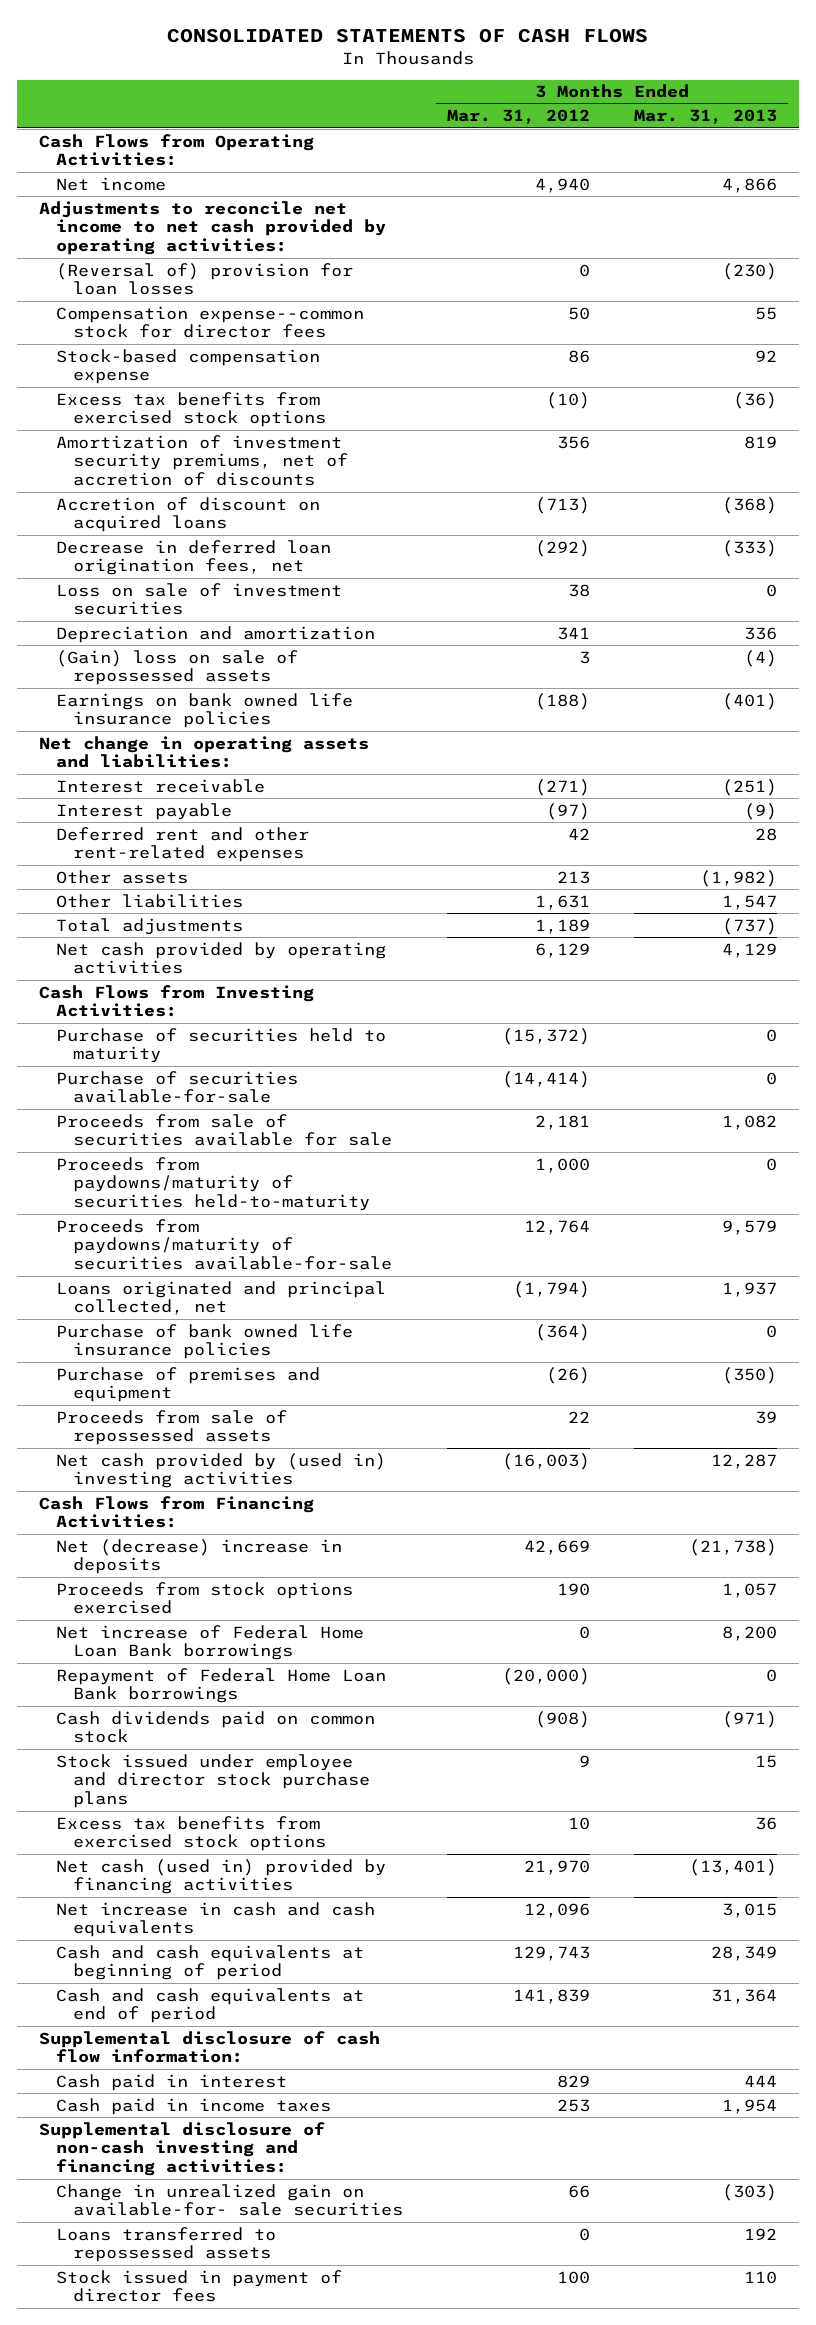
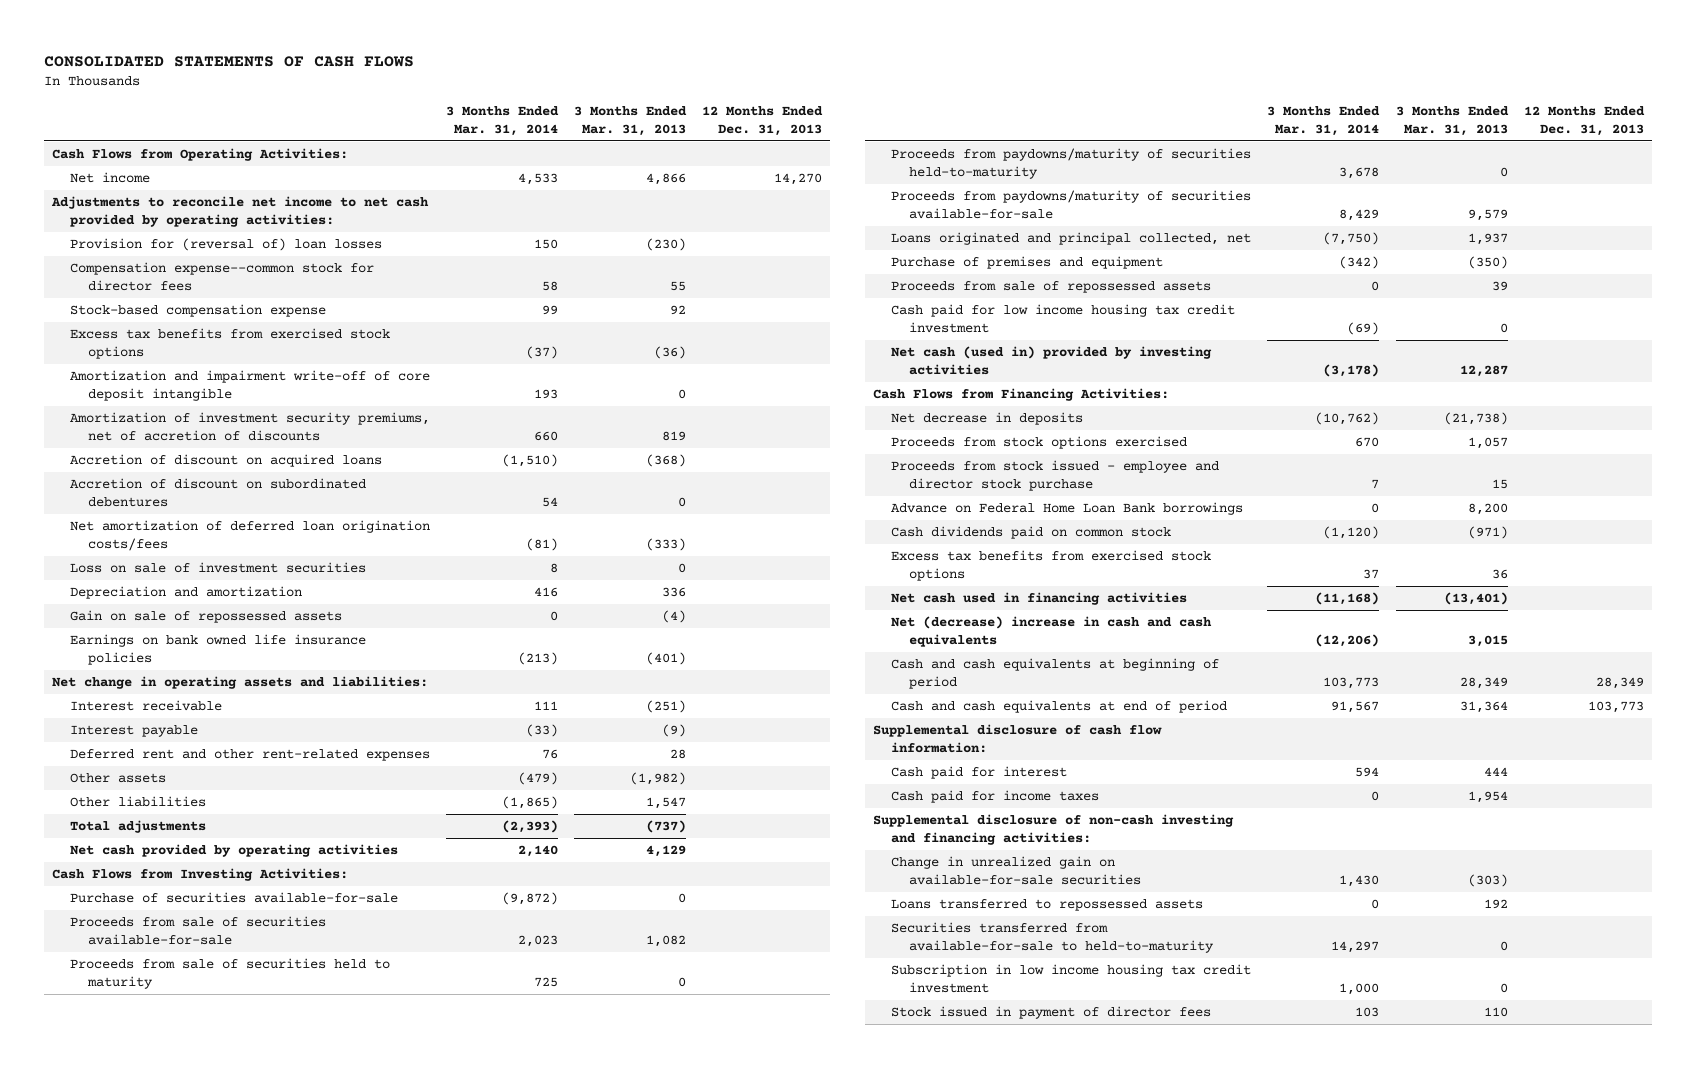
- | 3 Months Ended Mar. 31, 2012 | 3 Months Ended Mar. 31, 2013
+ | 3 Months Ended Mar. 31, 2014 | 3 Months Ended Mar. 31, 2013 | 12 Months Ended Dec. 31, 2013
- (Reversal of) provision for loan losses | 0 | (230)
+ Provision for (reversal of) loan losses | 150 | (230) |
+ Amortization and impairment write-off of core deposit intangible | 193 | 0 |
- Decrease in deferred loan origination fees, net | (292) | (333)
+ Accretion of discount on subordinated debentures | 54 | 0 |
+ Net amortization of deferred loan origination costs/fees | (81) | (333) |
- (Gain) loss on sale of repossessed assets | 3 | (4)
+ Gain on sale of repossessed assets | 0 | (4) |
- Purchase of securities held to maturity | (15,372) | 0
- Proceeds from sale of securities available for sale | 2,181 | 1,082
+ Proceeds from sale of securities available-for-sale | 2,023 | 1,082 |
+ Proceeds from sale of securities held to maturity | 725 | 0 |
- Purchase of bank owned life insurance policies | (364) | 0
- Net cash provided by (used in) investing activities | (16,003) | 12,287
+ Cash paid for low income housing tax credit investment | (69) | 0 |
+ Net cash (used in) provided by investing activities | (3,178) | 12,287 |
- Net (decrease) increase in deposits | 42,669 | (21,738)
+ Net decrease in deposits | (10,762) | (21,738) |
- Net increase of Federal Home Loan Bank borrowings | 0 | 8,200
- Repayment of Federal Home Loan Bank borrowings | (20,000) | 0
+ Proceeds from stock issued - employee and director stock purchase | 7 | 15 |
+ Advance on Federal Home Loan Bank borrowings | 0 | 8,200 |
- Stock issued under employee and director stock purchase plans | 9 | 15
- Net cash (used in) provided by financing activities | 21,970 | (13,401)
- Net increase in cash and cash equivalents | 12,096 | 3,015
+ Net cash used in financing activities | (11,168) | (13,401) |
+ Net (decrease) increase in cash and cash equivalents | (12,206) | 3,015 |
- Cash paid in interest | 829 | 444
- Cash paid in income taxes | 253 | 1,954
+ Cash paid for interest | 594 | 444 |
+ Cash paid for income taxes | 0 | 1,954 |
- Change in unrealized gain on available-for- sale securities | 66 | (303)
+ Change in unrealized gain on available-for-sale securities | 1,430 | (303) |
+ Securities transferred from available-for-sale to held-to-maturity | 14,297 | 0 |
+ Subscription in low income housing tax credit investment | 1,000 | 0 |

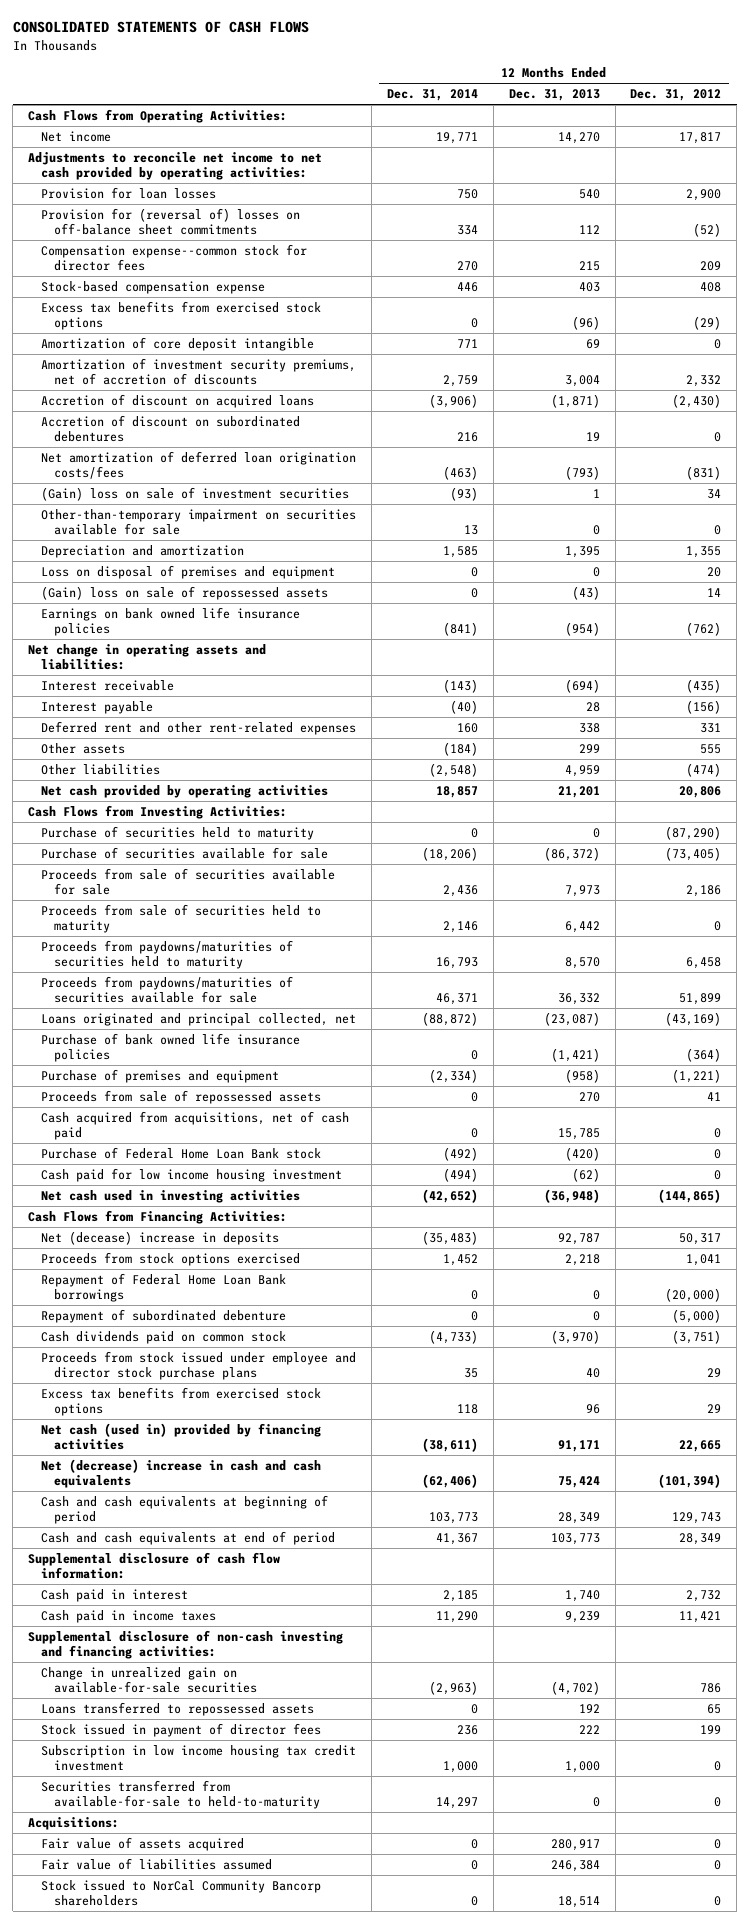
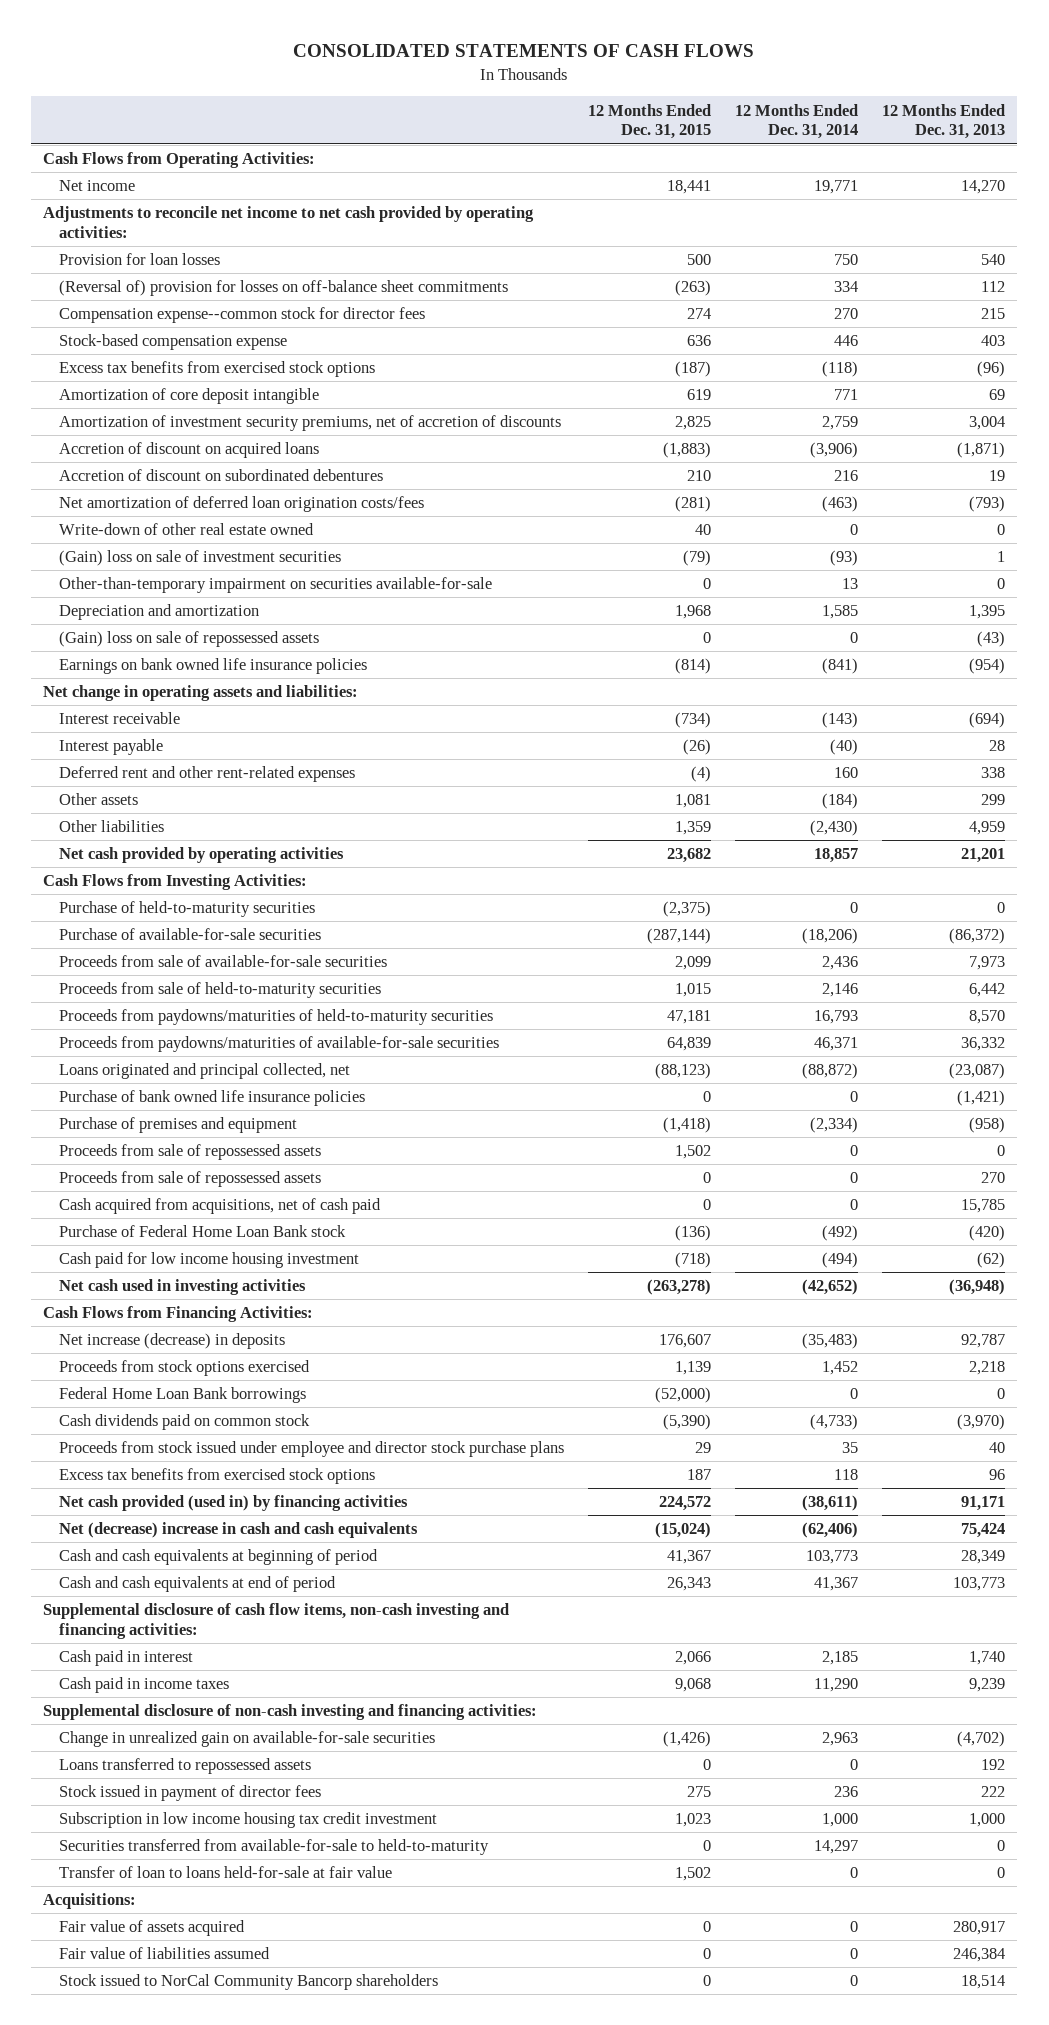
- | 12 Months Ended Dec. 31, 2014 | 12 Months Ended Dec. 31, 2013 | 12 Months Ended Dec. 31, 2012
+ | 12 Months Ended Dec. 31, 2015 | 12 Months Ended Dec. 31, 2014 | 12 Months Ended Dec. 31, 2013
- Provision for (reversal of) losses on off-balance sheet commitments | 334 | 112 | (52)
+ (Reversal of) provision for losses on off-balance sheet commitments | (263) | 334 | 112
- Excess tax benefits from exercised stock options | 0 | (96) | (29)
+ Excess tax benefits from exercised stock options | (187) | (118) | (96)
+ Write-down of other real estate owned | 40 | 0 | 0
- Other-than-temporary impairment on securities available for sale | 13 | 0 | 0
+ Other-than-temporary impairment on securities available-for-sale | 0 | 13 | 0
- Loss on disposal of premises and equipment | 0 | 0 | 20
- Other liabilities | (2,548) | 4,959 | (474)
+ Other liabilities | 1,359 | (2,430) | 4,959
- Purchase of securities held to maturity | 0 | 0 | (87,290)
- Purchase of securities available for sale | (18,206) | (86,372) | (73,405)
- Proceeds from sale of securities available for sale | 2,436 | 7,973 | 2,186
- Proceeds from sale of securities held to maturity | 2,146 | 6,442 | 0
- Proceeds from paydowns/maturities of securities held to maturity | 16,793 | 8,570 | 6,458
- Proceeds from paydowns/maturities of securities available for sale | 46,371 | 36,332 | 51,899
+ Purchase of held-to-maturity securities | (2,375) | 0 | 0
+ Purchase of available-for-sale securities | (287,144) | (18,206) | (86,372)
+ Proceeds from sale of available-for-sale securities | 2,099 | 2,436 | 7,973
+ Proceeds from sale of held-to-maturity securities | 1,015 | 2,146 | 6,442
+ Proceeds from paydowns/maturities of held-to-maturity securities | 47,181 | 16,793 | 8,570
+ Proceeds from paydowns/maturities of available-for-sale securities | 64,839 | 46,371 | 36,332
+ Proceeds from sale of repossessed assets | 1,502 | 0 | 0
- Net (decease) increase in deposits | (35,483) | 92,787 | 50,317
+ Net increase (decrease) in deposits | 176,607 | (35,483) | 92,787
- Repayment of Federal Home Loan Bank borrowings | 0 | 0 | (20,000)
- Repayment of subordinated debenture | 0 | 0 | (5,000)
+ Federal Home Loan Bank borrowings | (52,000) | 0 | 0
- Net cash (used in) provided by financing activities | (38,611) | 91,171 | 22,665
+ Net cash provided (used in) by financing activities | 224,572 | (38,611) | 91,171
- Supplemental disclosure of cash flow information:
+ Supplemental disclosure of cash flow items, non-cash investing and financing activities:
- Change in unrealized gain on available-for-sale securities | (2,963) | (4,702) | 786
+ Change in unrealized gain on available-for-sale securities | (1,426) | 2,963 | (4,702)
+ Transfer of loan to loans held-for-sale at fair value | 1,502 | 0 | 0

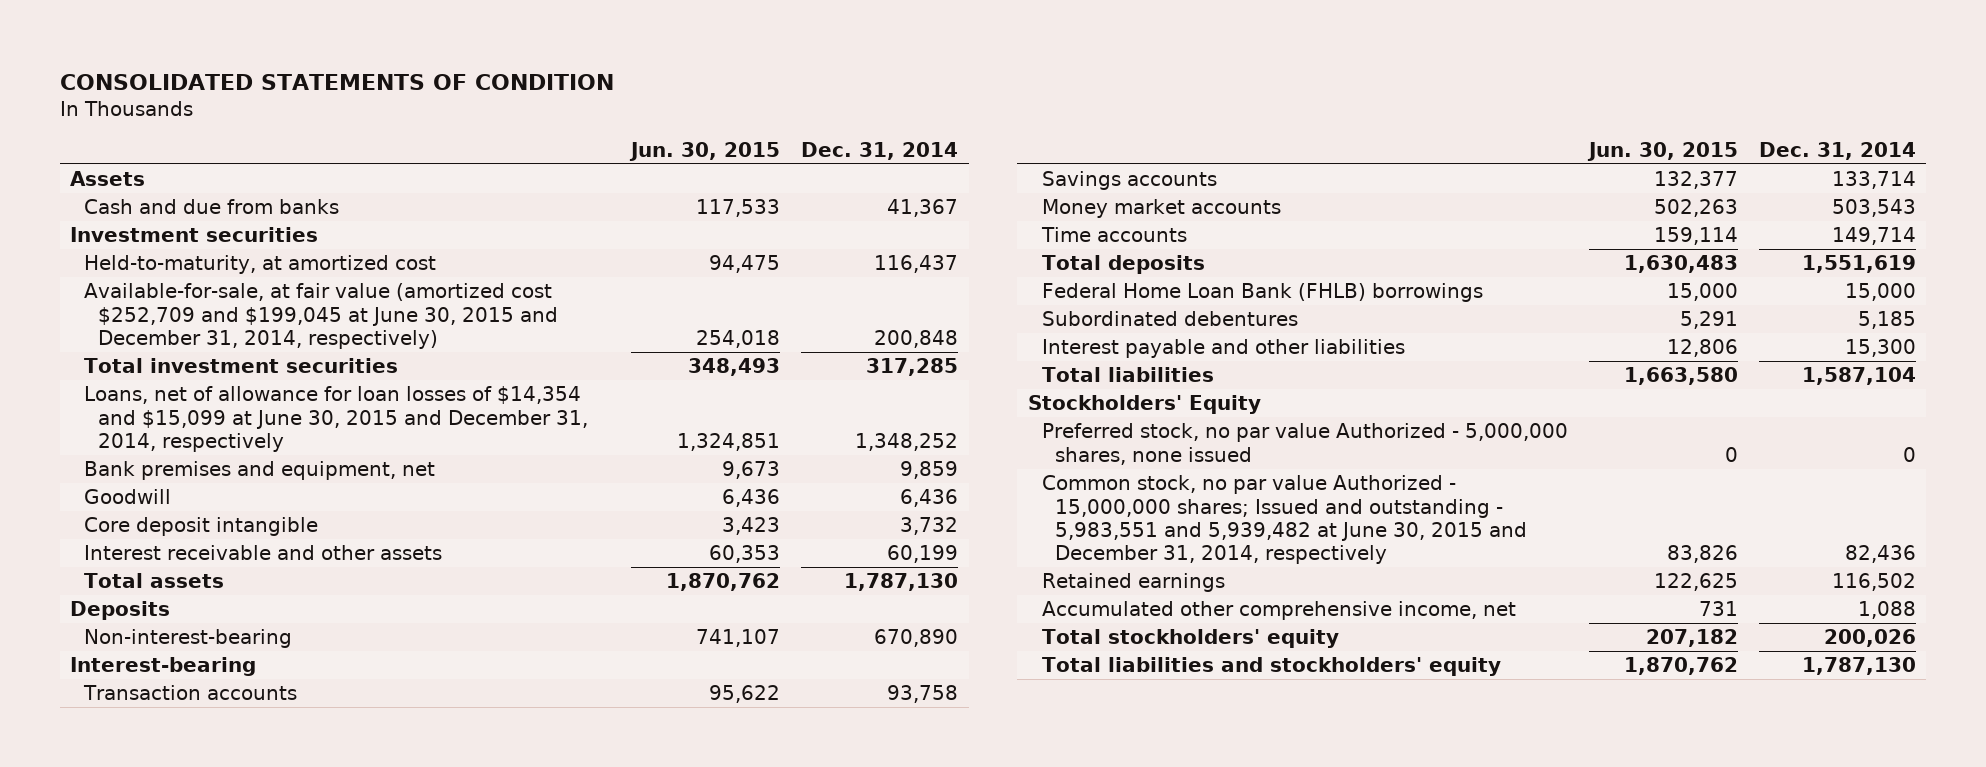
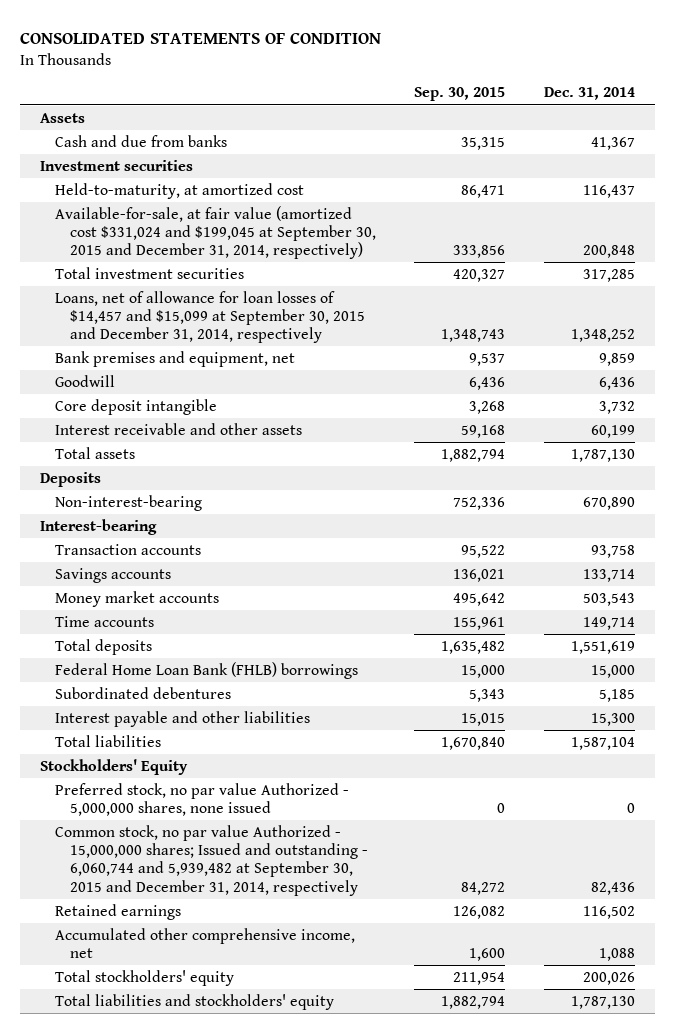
- | Jun. 30, 2015 | Dec. 31, 2014
+ | Sep. 30, 2015 | Dec. 31, 2014
- Available-for-sale, at fair value (amortized cost $252,709 and $199,045 at June 30, 2015 and December 31, 2014, respectively) | 254,018 | 200,848
+ Available-for-sale, at fair value (amortized cost $331,024 and $199,045 at September 30, 2015 and December 31, 2014, respectively) | 333,856 | 200,848
- Loans, net of allowance for loan losses of $14,354 and $15,099 at June 30, 2015 and December 31, 2014, respectively | 1,324,851 | 1,348,252
+ Loans, net of allowance for loan losses of $14,457 and $15,099 at September 30, 2015 and December 31, 2014, respectively | 1,348,743 | 1,348,252
- Common stock, no par value Authorized - 15,000,000 shares; Issued and outstanding - 5,983,551 and 5,939,482 at June 30, 2015 and December 31, 2014, respectively | 83,826 | 82,436
+ Common stock, no par value Authorized - 15,000,000 shares; Issued and outstanding - 6,060,744 and 5,939,482 at September 30, 2015 and December 31, 2014, respectively | 84,272 | 82,436

